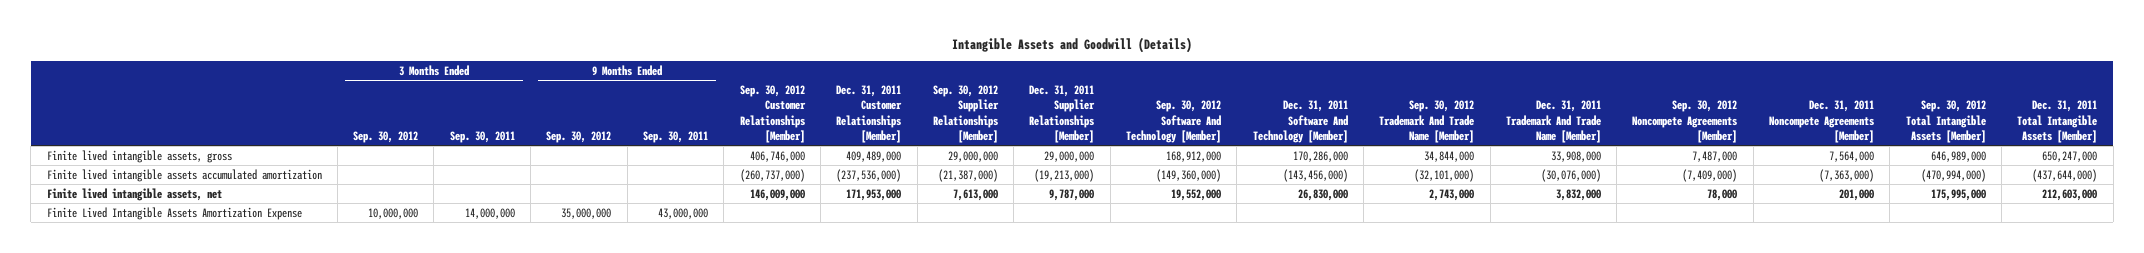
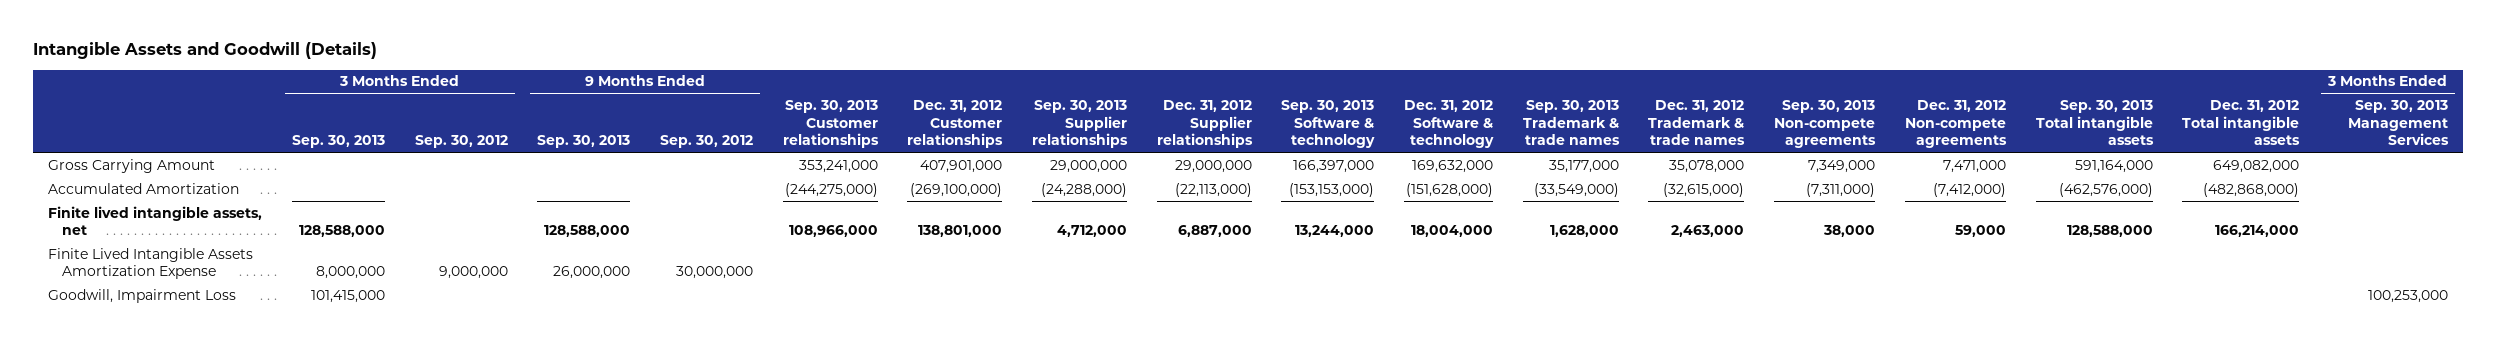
- | 3 Months Ended Sep. 30, 2012 | 3 Months Ended Sep. 30, 2011 | 9 Months Ended Sep. 30, 2012 | 9 Months Ended Sep. 30, 2011 | Sep. 30, 2012 Customer Relationships [Member] | Dec. 31, 2011 Customer Relationships [Member] | Sep. 30, 2012 Supplier Relationships [Member] | Dec. 31, 2011 Supplier Relationships [Member] | Sep. 30, 2012 Software And Technology [Member] | Dec. 31, 2011 Software And Technology [Member] | Sep. 30, 2012 Trademark And Trade Name [Member] | Dec. 31, 2011 Trademark And Trade Name [Member] | Sep. 30, 2012 Noncompete Agreements [Member] | Dec. 31, 2011 Noncompete Agreements [Member] | Sep. 30, 2012 Total Intangible Assets [Member] | Dec. 31, 2011 Total Intangible Assets [Member]
+ | 3 Months Ended Sep. 30, 2013 | 3 Months Ended Sep. 30, 2012 | 9 Months Ended Sep. 30, 2013 | 9 Months Ended Sep. 30, 2012 | Sep. 30, 2013 Customer relationships | Dec. 31, 2012 Customer relationships | Sep. 30, 2013 Supplier relationships | Dec. 31, 2012 Supplier relationships | Sep. 30, 2013 Software & technology | Dec. 31, 2012 Software & technology | Sep. 30, 2013 Trademark & trade names | Dec. 31, 2012 Trademark & trade names | Sep. 30, 2013 Non-compete agreements | Dec. 31, 2012 Non-compete agreements | Sep. 30, 2013 Total intangible assets | Dec. 31, 2012 Total intangible assets | 3 Months Ended Sep. 30, 2013 Management Services
- Finite lived intangible assets, gross | | | | | 406,746,000 | 409,489,000 | 29,000,000 | 29,000,000 | 168,912,000 | 170,286,000 | 34,844,000 | 33,908,000 | 7,487,000 | 7,564,000 | 646,989,000 | 650,247,000
- Finite lived intangible assets accumulated amortization | | | | | (260,737,000) | (237,536,000) | (21,387,000) | (19,213,000) | (149,360,000) | (143,456,000) | (32,101,000) | (30,076,000) | (7,409,000) | (7,363,000) | (470,994,000) | (437,644,000)
+ Gross Carrying Amount | | | | | 353,241,000 | 407,901,000 | 29,000,000 | 29,000,000 | 166,397,000 | 169,632,000 | 35,177,000 | 35,078,000 | 7,349,000 | 7,471,000 | 591,164,000 | 649,082,000 |
+ Accumulated Amortization | | | | | (244,275,000) | (269,100,000) | (24,288,000) | (22,113,000) | (153,153,000) | (151,628,000) | (33,549,000) | (32,615,000) | (7,311,000) | (7,412,000) | (462,576,000) | (482,868,000) |
- Finite Lived Intangible Assets Amortization Expense | 10,000,000 | 14,000,000 | 35,000,000 | 43,000,000 | | | | | | | | | | | |
+ Finite Lived Intangible Assets Amortization Expense | 8,000,000 | 9,000,000 | 26,000,000 | 30,000,000 | | | | | | | | | | | | |
+ Goodwill, Impairment Loss | 101,415,000 | | | | | | | | | | | | | | | | 100,253,000

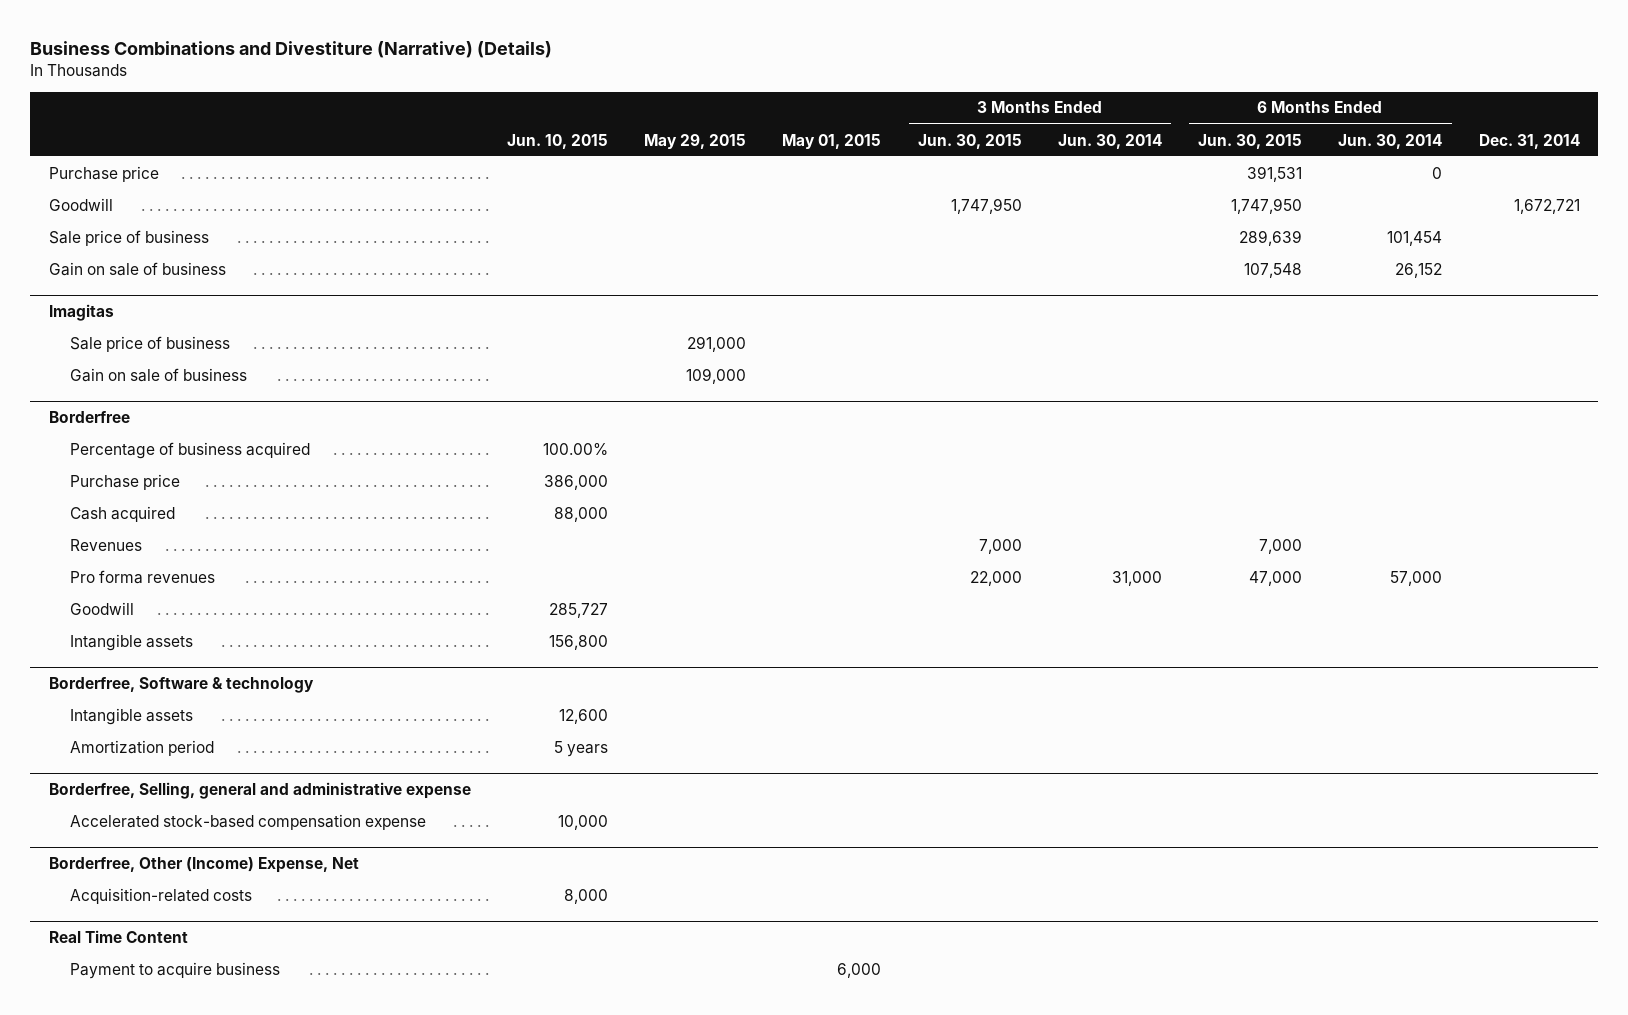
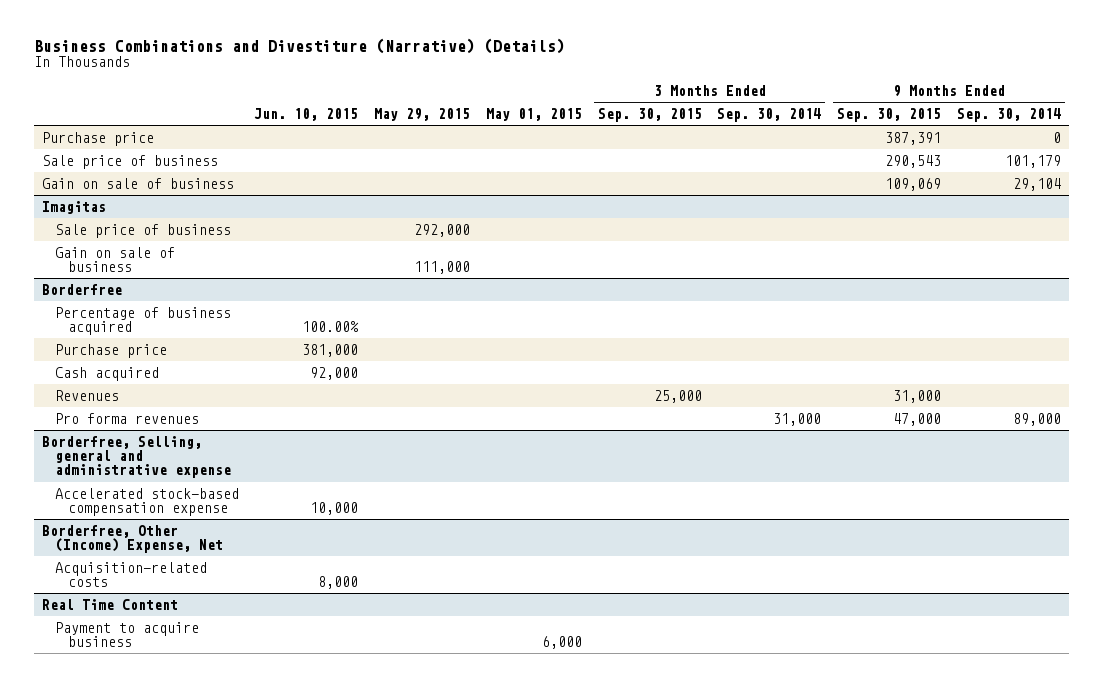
- | Jun. 10, 2015 | May 29, 2015 | May 01, 2015 | 3 Months Ended Jun. 30, 2015 | 3 Months Ended Jun. 30, 2014 | 6 Months Ended Jun. 30, 2015 | 6 Months Ended Jun. 30, 2014 | Dec. 31, 2014
+ | Jun. 10, 2015 | May 29, 2015 | May 01, 2015 | 3 Months Ended Sep. 30, 2015 | 3 Months Ended Sep. 30, 2014 | 9 Months Ended Sep. 30, 2015 | 9 Months Ended Sep. 30, 2014
- Goodwill | | | | 1,747,950 | | 1,747,950 | | 1,672,721
@ Imagitas
- Sale price of business | | 291,000 | | | | | |
- Gain on sale of business | | 109,000 | | | | | |
+ Sale price of business | | 292,000 | | | | |
+ Gain on sale of business | | 111,000 | | | | |
@ Borderfree
- Purchase price | 386,000 | | | | | | |
- Cash acquired | 88,000 | | | | | | |
+ Purchase price | 381,000 | | | | | |
+ Cash acquired | 92,000 | | | | | |
- Goodwill | 285,727 | | | | | | |
- Intangible assets | 156,800 | | | | | | |
- Borderfree, Software & technology
- Intangible assets | 12,600 | | | | | | |
- Amortization period | 5 years | | | | | | |

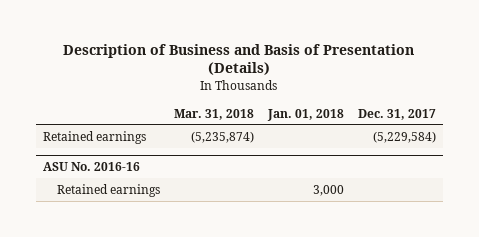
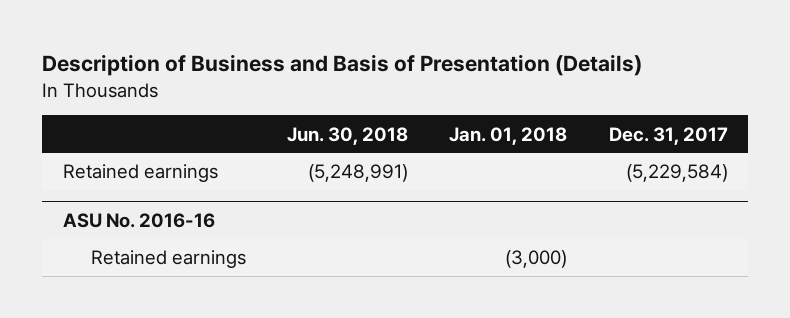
- | Mar. 31, 2018 | Jan. 01, 2018 | Dec. 31, 2017
+ | Jun. 30, 2018 | Jan. 01, 2018 | Dec. 31, 2017
@ ASU No. 2016-16
- Retained earnings | | 3,000 |
+ Retained earnings | | (3,000) |

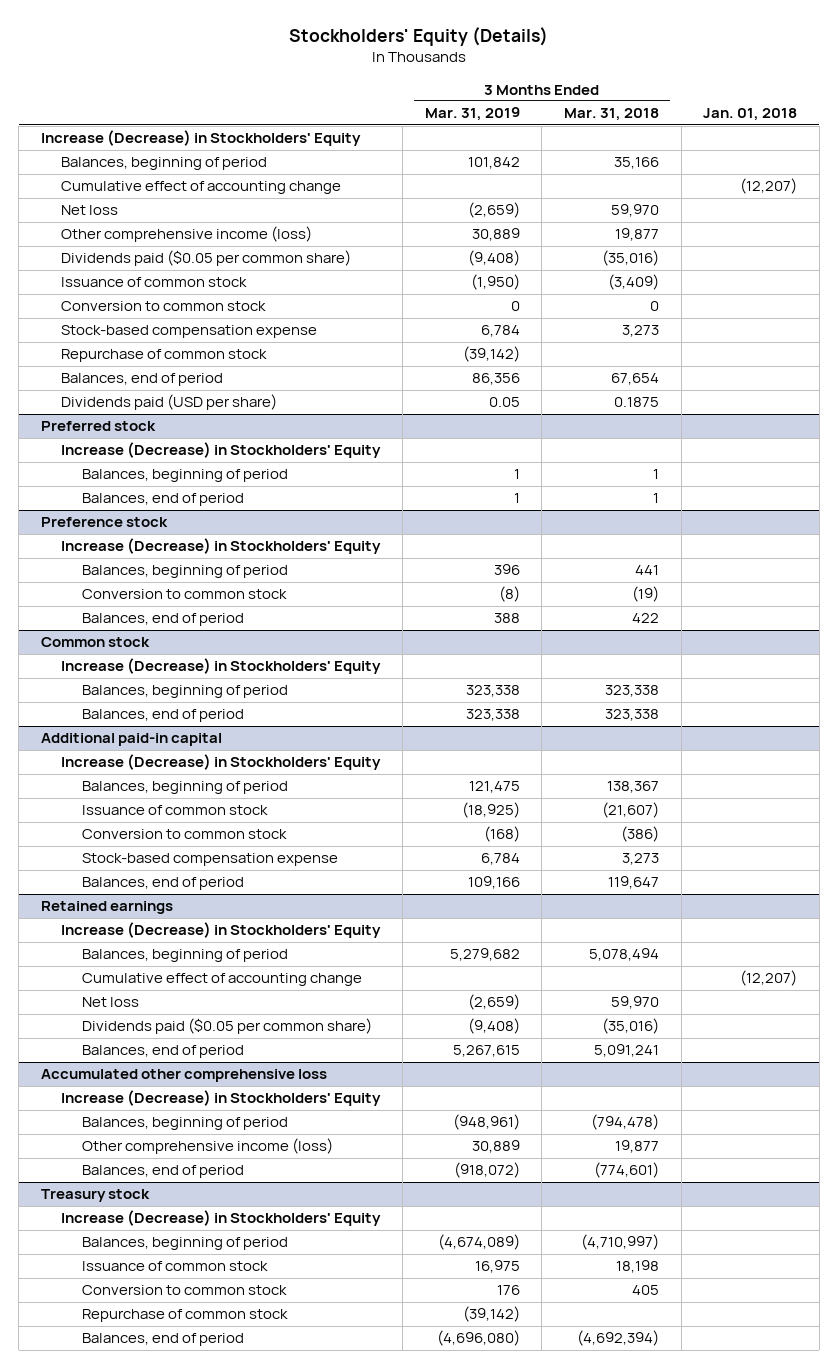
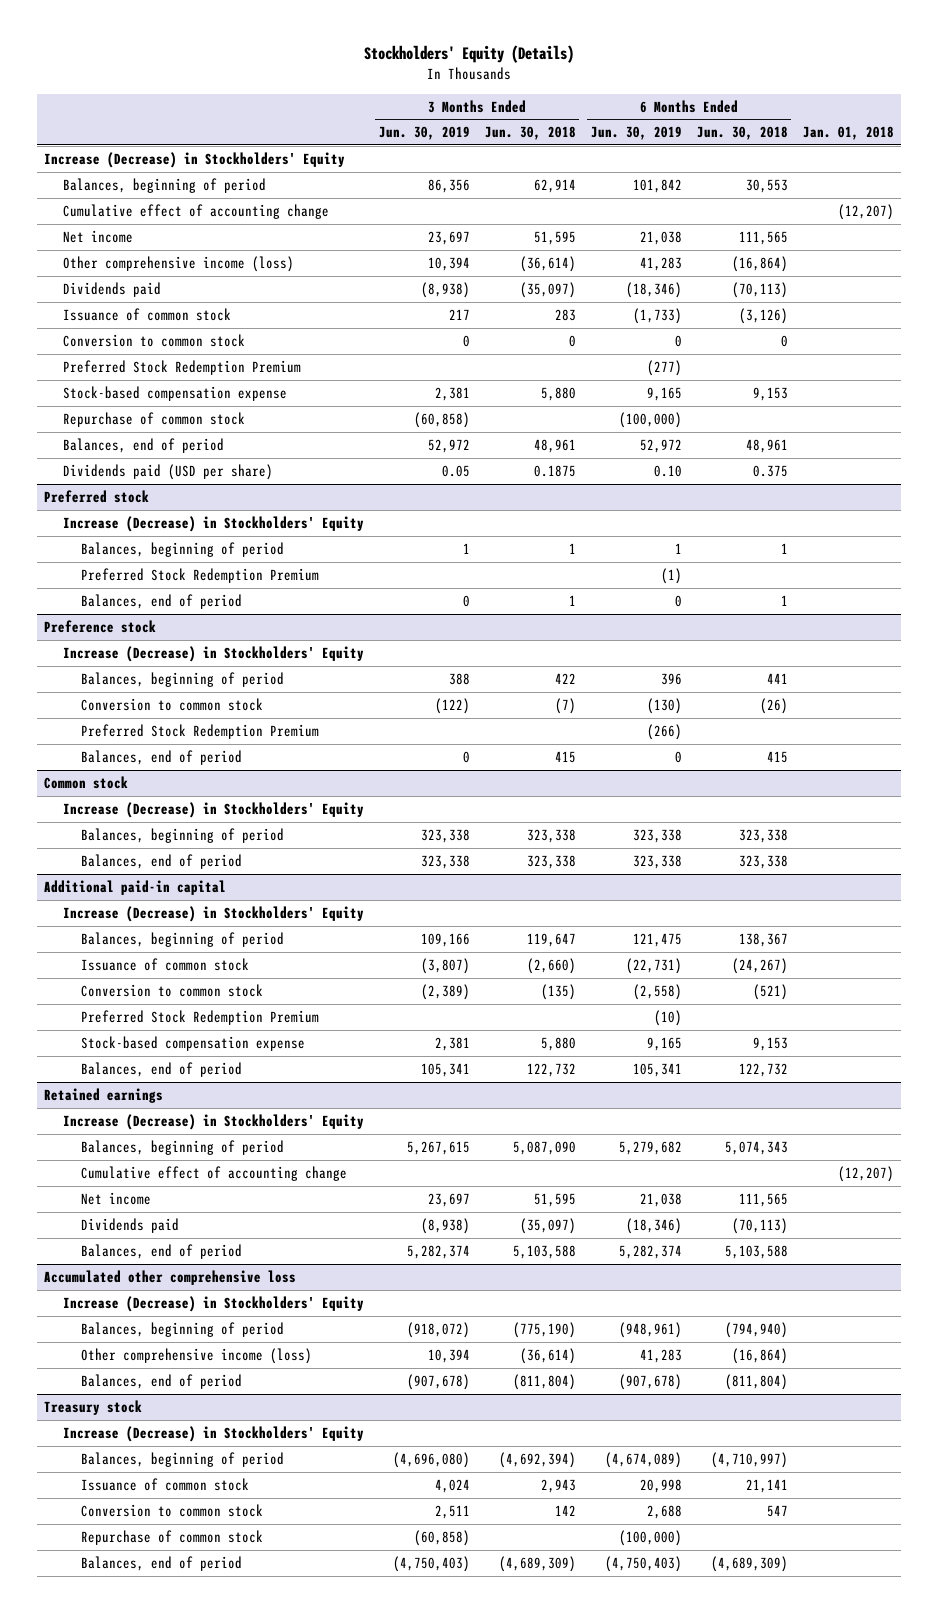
- | 3 Months Ended Mar. 31, 2019 | 3 Months Ended Mar. 31, 2018 | Jan. 01, 2018
+ | 3 Months Ended Jun. 30, 2019 | 3 Months Ended Jun. 30, 2018 | 6 Months Ended Jun. 30, 2019 | 6 Months Ended Jun. 30, 2018 | Jan. 01, 2018
- Net loss | (2,659) | 59,970 |
+ Net income | 23,697 | 51,595 | 21,038 | 111,565 |
- Dividends paid ($0.05 per common share) | (9,408) | (35,016) |
+ Dividends paid | (8,938) | (35,097) | (18,346) | (70,113) |
+ Preferred Stock Redemption Premium | | | (277) | |
@ Preferred stock
+ Preferred Stock Redemption Premium | | | (1) | |
@ Preference stock
+ Preferred Stock Redemption Premium | | | (266) | |
@ Additional paid-in capital
+ Preferred Stock Redemption Premium | | | (10) | |
@ Retained earnings
- Net loss | (2,659) | 59,970 |
- Dividends paid ($0.05 per common share) | (9,408) | (35,016) |
+ Net income | 23,697 | 51,595 | 21,038 | 111,565 |
+ Dividends paid | (8,938) | (35,097) | (18,346) | (70,113) |

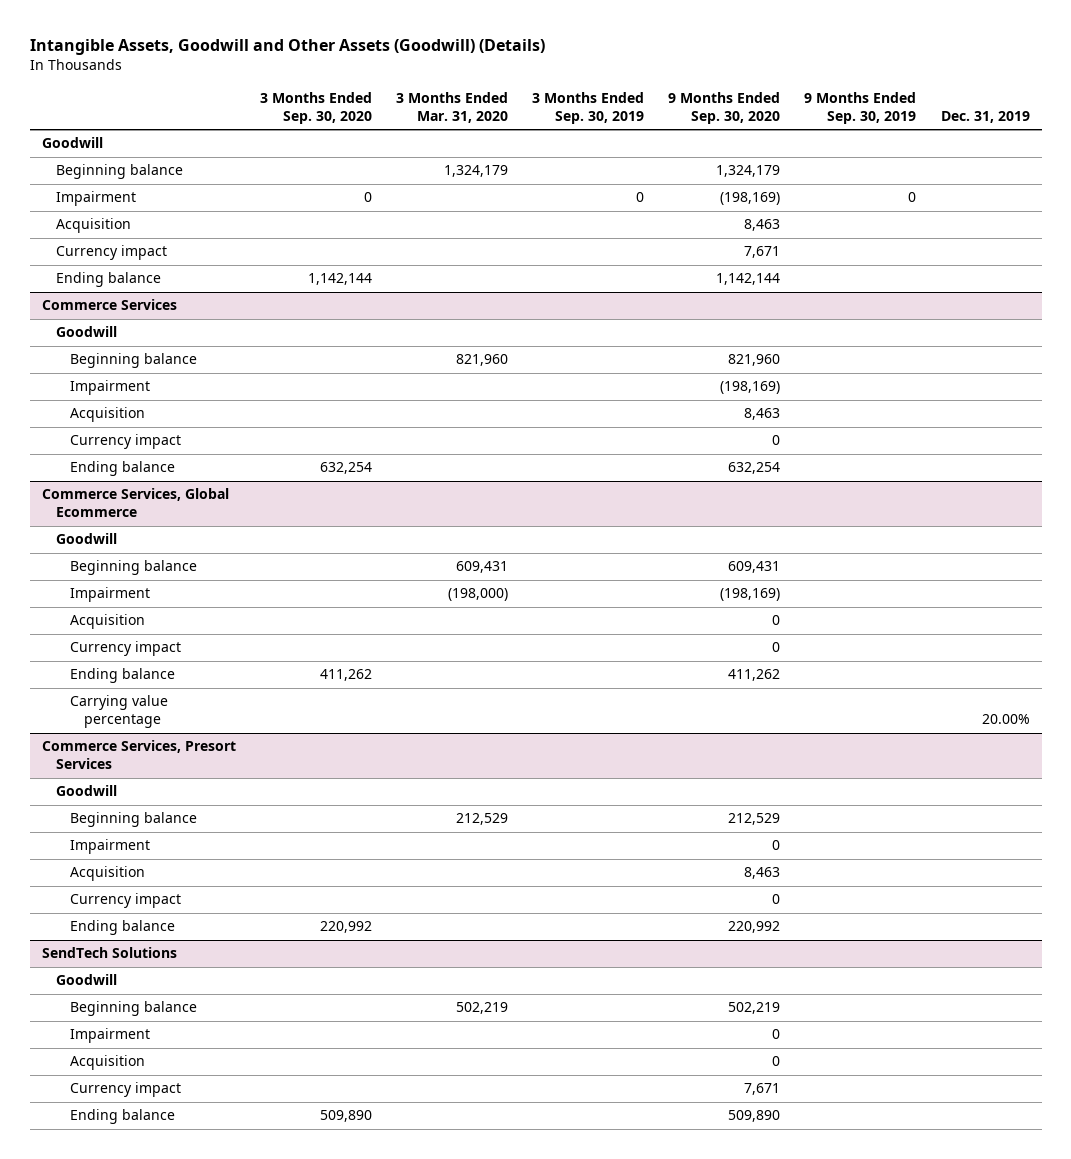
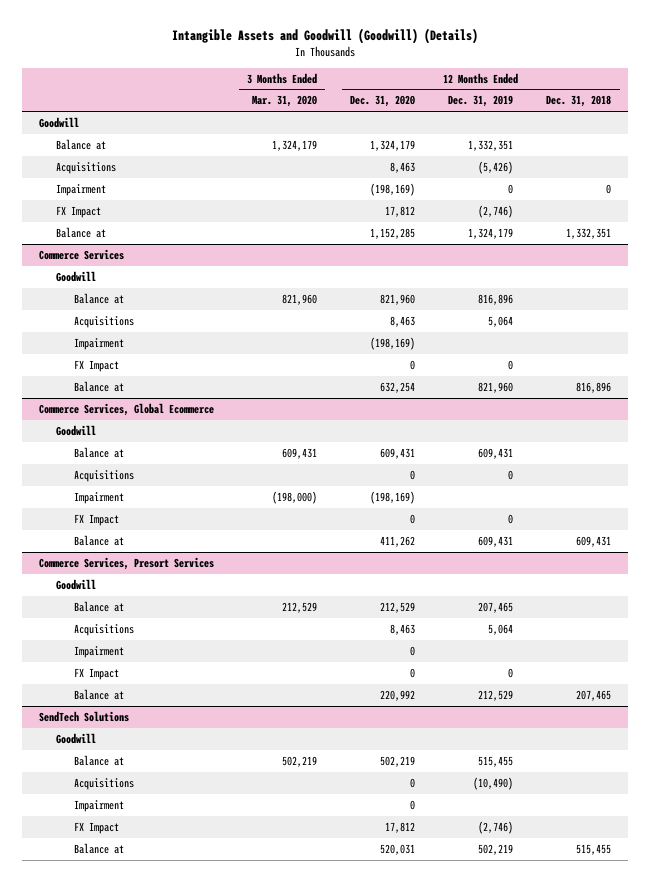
- Intangible Assets, Goodwill and Other Assets (Goodwill) (Details)
+ Intangible Assets and Goodwill (Goodwill) (Details)
- | 3 Months Ended Sep. 30, 2020 | 3 Months Ended Mar. 31, 2020 | 3 Months Ended Sep. 30, 2019 | 9 Months Ended Sep. 30, 2020 | 9 Months Ended Sep. 30, 2019 | Dec. 31, 2019
+ | 3 Months Ended Mar. 31, 2020 | 12 Months Ended Dec. 31, 2020 | 12 Months Ended Dec. 31, 2019 | 12 Months Ended Dec. 31, 2018
- Beginning balance | | 1,324,179 | | 1,324,179 | |
+ Balance at | 1,324,179 | 1,324,179 | 1,332,351 |
+ Acquisitions | | 8,463 | (5,426) |
- Acquisition | | | | 8,463 | |
- Currency impact | | | | 7,671 | |
- Ending balance | 1,142,144 | | | 1,142,144 | |
+ FX Impact | | 17,812 | (2,746) |
+ Balance at | | 1,152,285 | 1,324,179 | 1,332,351
@ Commerce Services
- Beginning balance | | 821,960 | | 821,960 | |
+ Balance at | 821,960 | 821,960 | 816,896 |
+ Acquisitions | | 8,463 | 5,064 |
- Acquisition | | | | 8,463 | |
- Currency impact | | | | 0 | |
- Ending balance | 632,254 | | | 632,254 | |
+ FX Impact | | 0 | 0 |
+ Balance at | | 632,254 | 821,960 | 816,896
@ Commerce Services, Global Ecommerce
- Beginning balance | | 609,431 | | 609,431 | |
+ Balance at | 609,431 | 609,431 | 609,431 |
+ Acquisitions | | 0 | 0 |
- Acquisition | | | | 0 | |
- Currency impact | | | | 0 | |
- Ending balance | 411,262 | | | 411,262 | |
- Carrying value percentage | | | | | | 20.00%
+ FX Impact | | 0 | 0 |
+ Balance at | | 411,262 | 609,431 | 609,431
@ Commerce Services, Presort Services
- Beginning balance | | 212,529 | | 212,529 | |
+ Balance at | 212,529 | 212,529 | 207,465 |
+ Acquisitions | | 8,463 | 5,064 |
- Acquisition | | | | 8,463 | |
- Currency impact | | | | 0 | |
- Ending balance | 220,992 | | | 220,992 | |
+ FX Impact | | 0 | 0 |
+ Balance at | | 220,992 | 212,529 | 207,465
@ SendTech Solutions
- Beginning balance | | 502,219 | | 502,219 | |
+ Balance at | 502,219 | 502,219 | 515,455 |
+ Acquisitions | | 0 | (10,490) |
- Acquisition | | | | 0 | |
- Currency impact | | | | 7,671 | |
- Ending balance | 509,890 | | | 509,890 | |
+ FX Impact | | 17,812 | (2,746) |
+ Balance at | | 520,031 | 502,219 | 515,455

